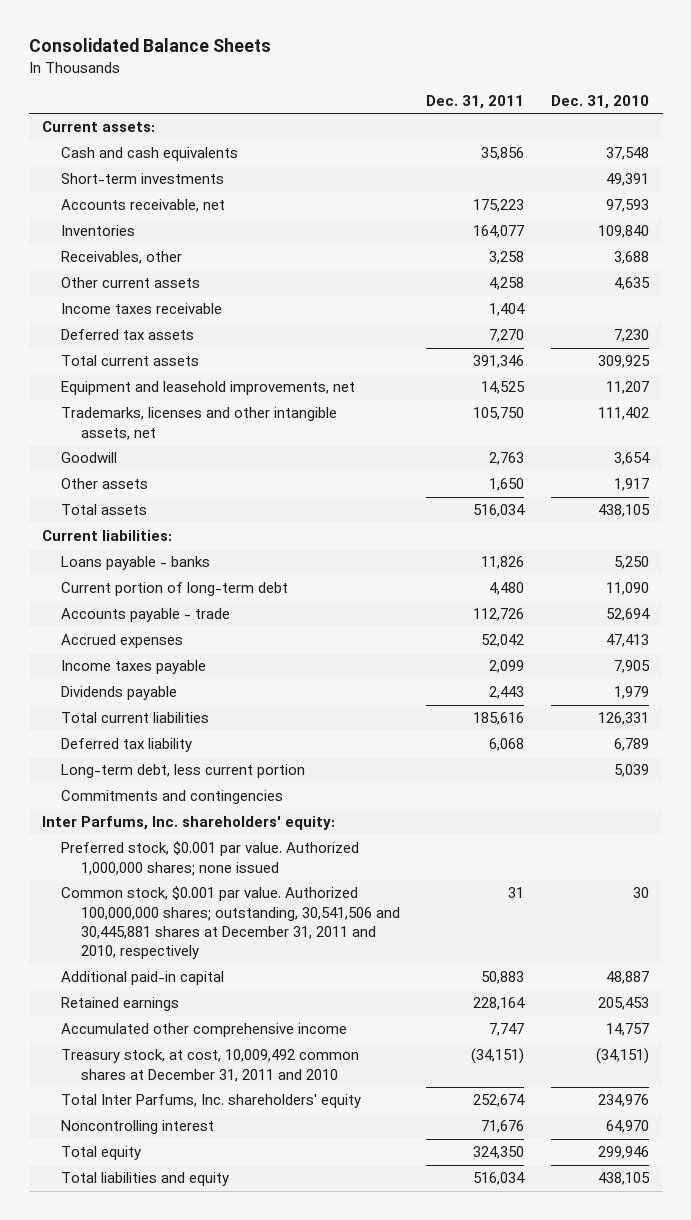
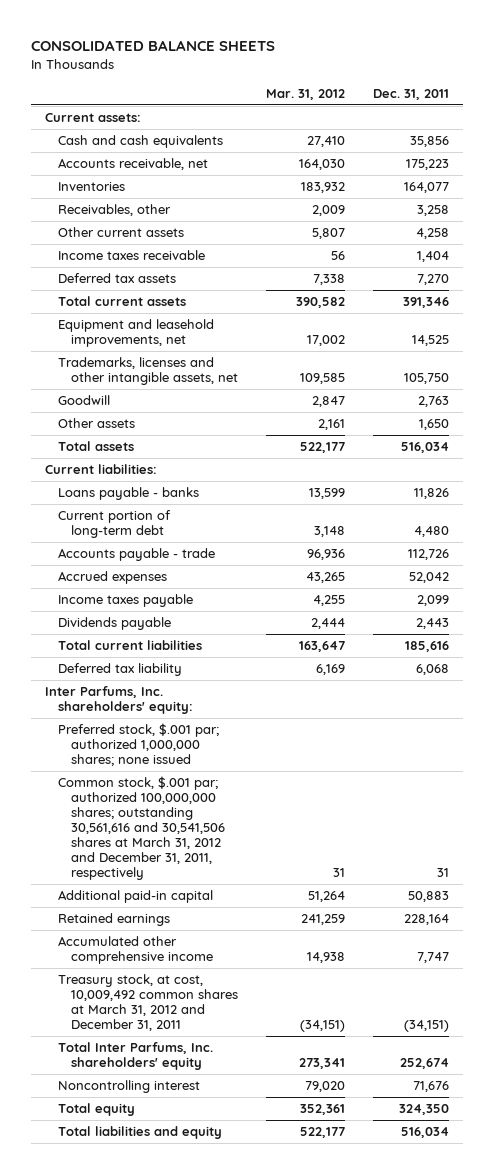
- Consolidated Balance Sheets
+ CONSOLIDATED BALANCE SHEETS
- | Dec. 31, 2011 | Dec. 31, 2010
+ | Mar. 31, 2012 | Dec. 31, 2011
- Short-term investments | | 49,391
- Long-term debt, less current portion | | 5,039
- Commitments and contingencies
- Preferred stock, $0.001 par value. Authorized 1,000,000 shares; none issued
- Common stock, $0.001 par value. Authorized 100,000,000 shares; outstanding, 30,541,506 and 30,445,881 shares at December 31, 2011 and 2010, respectively | 31 | 30
+ Preferred stock, $.001 par; authorized 1,000,000 shares; none issued
+ Common stock, $.001 par; authorized 100,000,000 shares; outstanding 30,561,616 and 30,541,506 shares at March 31, 2012 and December 31, 2011, respectively | 31 | 31
- Treasury stock, at cost, 10,009,492 common shares at December 31, 2011 and 2010 | (34,151) | (34,151)
+ Treasury stock, at cost, 10,009,492 common shares at March 31, 2012 and December 31, 2011 | (34,151) | (34,151)

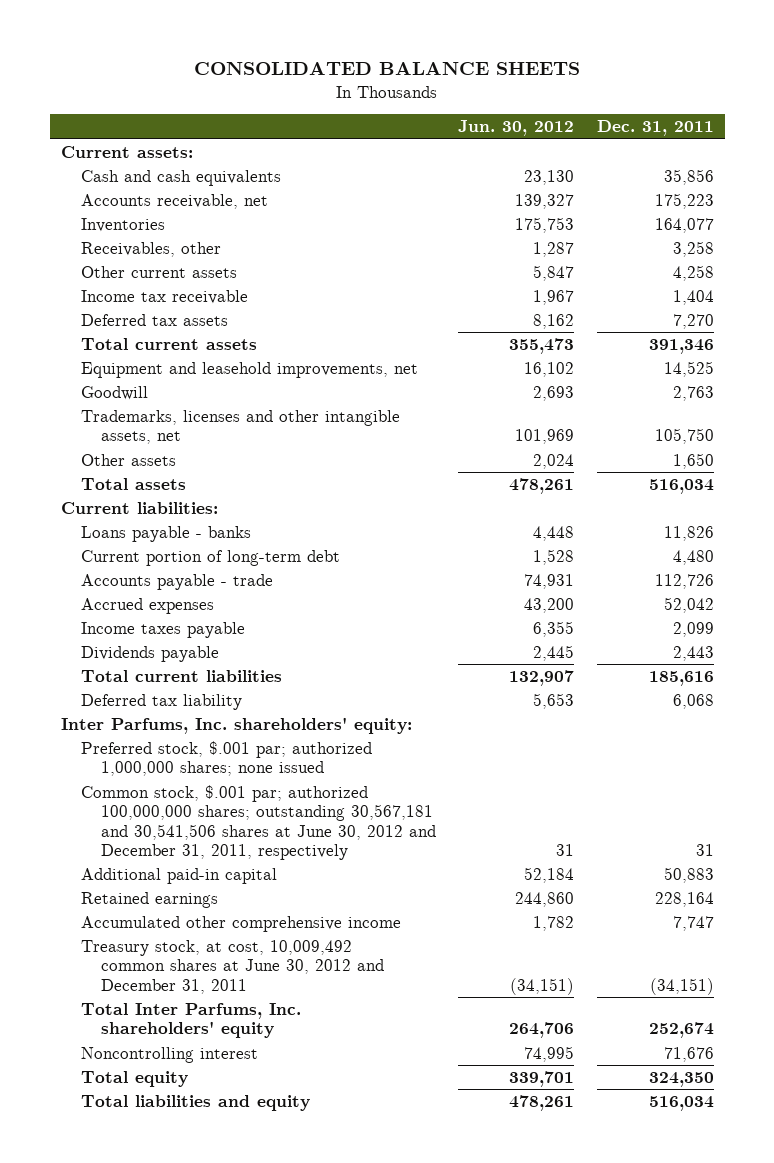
- | Mar. 31, 2012 | Dec. 31, 2011
+ | Jun. 30, 2012 | Dec. 31, 2011
- Income taxes receivable | 56 | 1,404
+ Income tax receivable | 1,967 | 1,404
moved down: Trademarks, licenses and other intangible assets, net | 101,969 | 105,750
- Common stock, $.001 par; authorized 100,000,000 shares; outstanding 30,561,616 and 30,541,506 shares at March 31, 2012 and December 31, 2011, respectively | 31 | 31
+ Common stock, $.001 par; authorized 100,000,000 shares; outstanding 30,567,181 and 30,541,506 shares at June 30, 2012 and December 31, 2011, respectively | 31 | 31
- Treasury stock, at cost, 10,009,492 common shares at March 31, 2012 and December 31, 2011 | (34,151) | (34,151)
+ Treasury stock, at cost, 10,009,492 common shares at June 30, 2012 and December 31, 2011 | (34,151) | (34,151)

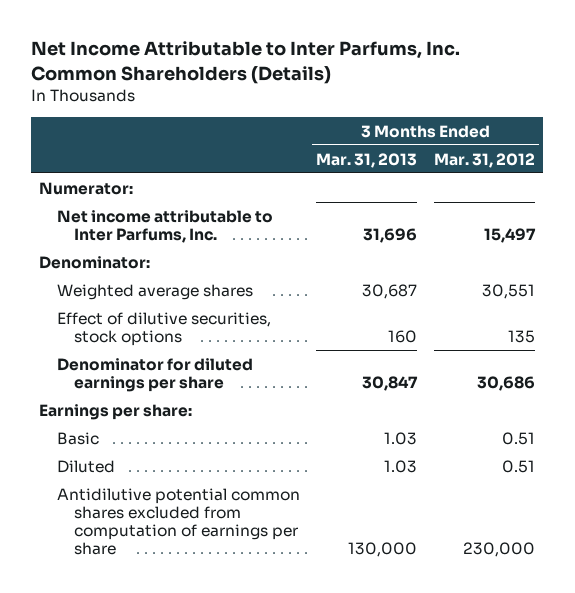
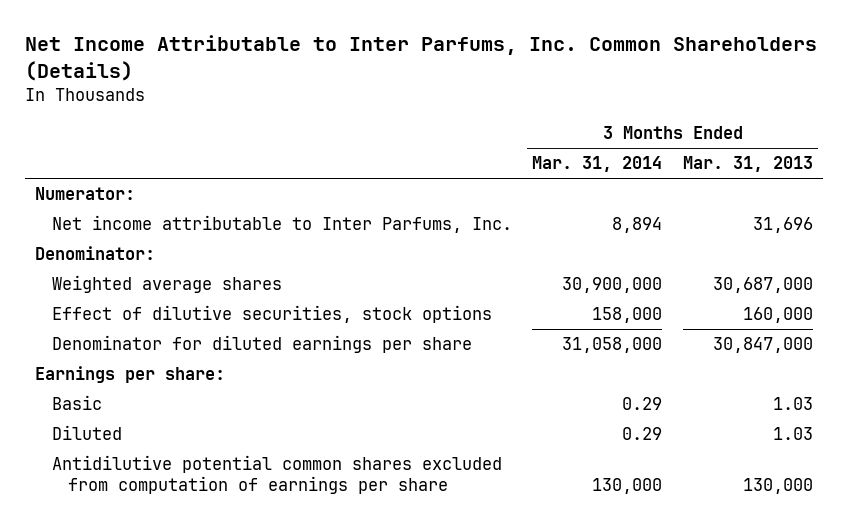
- | 3 Months Ended Mar. 31, 2013 | 3 Months Ended Mar. 31, 2012
+ | 3 Months Ended Mar. 31, 2014 | 3 Months Ended Mar. 31, 2013
- Weighted average shares | 30,687 | 30,551
- Effect of dilutive securities, stock options | 160 | 135
- Denominator for diluted earnings per share | 30,847 | 30,686
+ Weighted average shares | 30,900,000 | 30,687,000
+ Effect of dilutive securities, stock options | 158,000 | 160,000
+ Denominator for diluted earnings per share | 31,058,000 | 30,847,000

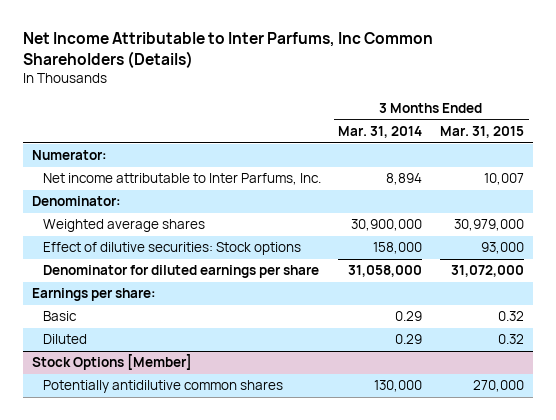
- Net Income Attributable to Inter Parfums, Inc. Common Shareholders (Details)
+ Net Income Attributable to Inter Parfums, Inc Common Shareholders (Details)
- | 3 Months Ended Mar. 31, 2014 | 3 Months Ended Mar. 31, 2013
+ | 3 Months Ended Mar. 31, 2014 | 3 Months Ended Mar. 31, 2015
- Effect of dilutive securities, stock options | 158,000 | 160,000
+ Effect of dilutive securities: Stock options | 158,000 | 93,000
- Antidilutive potential common shares excluded from computation of earnings per share | 130,000 | 130,000
+ Stock Options [Member]
+ Potentially antidilutive common shares | 130,000 | 270,000

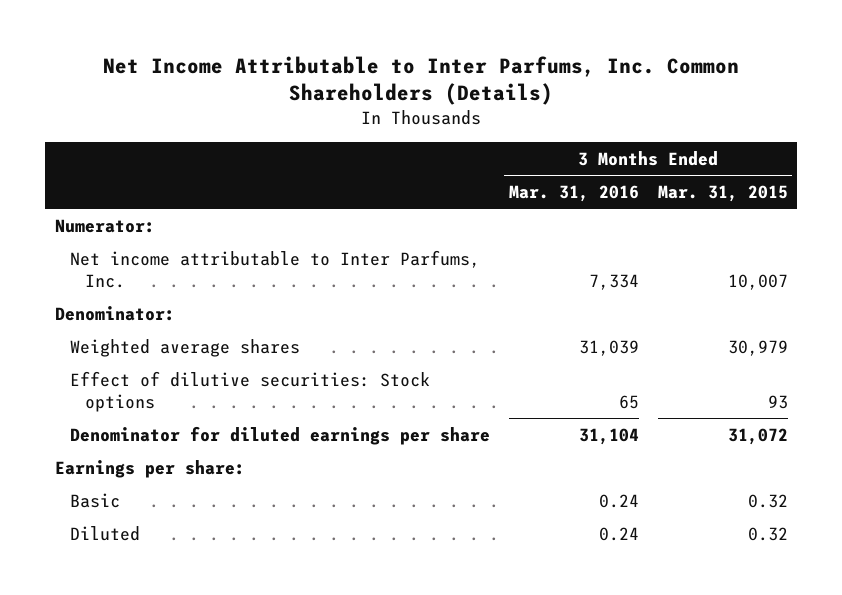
- Net Income Attributable to Inter Parfums, Inc Common Shareholders (Details)
+ Net Income Attributable to Inter Parfums, Inc. Common Shareholders (Details)
- | 3 Months Ended Mar. 31, 2014 | 3 Months Ended Mar. 31, 2015
+ | 3 Months Ended Mar. 31, 2016 | 3 Months Ended Mar. 31, 2015
- Weighted average shares | 30,900,000 | 30,979,000
- Effect of dilutive securities: Stock options | 158,000 | 93,000
- Denominator for diluted earnings per share | 31,058,000 | 31,072,000
+ Weighted average shares | 31,039 | 30,979
+ Effect of dilutive securities: Stock options | 65 | 93
+ Denominator for diluted earnings per share | 31,104 | 31,072
- Stock Options [Member]
- Potentially antidilutive common shares | 130,000 | 270,000

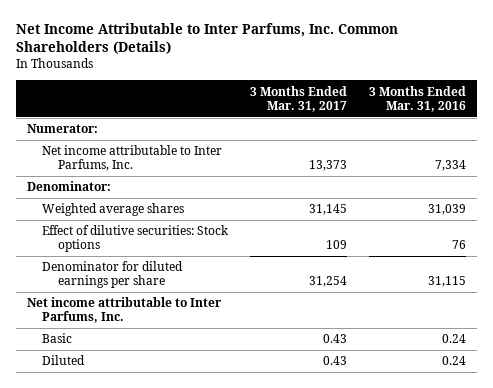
- | 3 Months Ended Mar. 31, 2016 | 3 Months Ended Mar. 31, 2015
+ | 3 Months Ended Mar. 31, 2017 | 3 Months Ended Mar. 31, 2016
- Effect of dilutive securities: Stock options | 65 | 93
- Denominator for diluted earnings per share | 31,104 | 31,072
- Earnings per share:
+ Effect of dilutive securities: Stock options | 109 | 76
+ Denominator for diluted earnings per share | 31,254 | 31,115
+ Net income attributable to Inter Parfums, Inc.

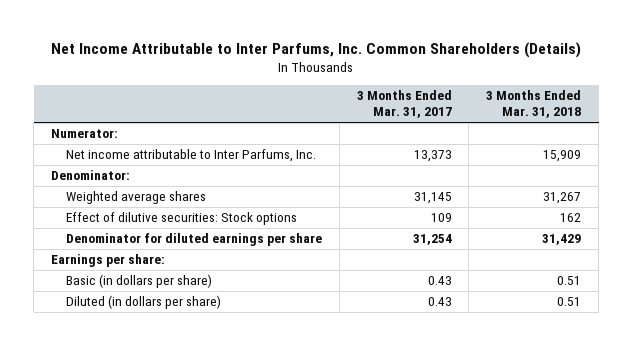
- | 3 Months Ended Mar. 31, 2017 | 3 Months Ended Mar. 31, 2016
+ | 3 Months Ended Mar. 31, 2017 | 3 Months Ended Mar. 31, 2018
- Net income attributable to Inter Parfums, Inc.
- Basic | 0.43 | 0.24
- Diluted | 0.43 | 0.24
+ Earnings per share:
+ Basic (in dollars per share) | 0.43 | 0.51
+ Diluted (in dollars per share) | 0.43 | 0.51

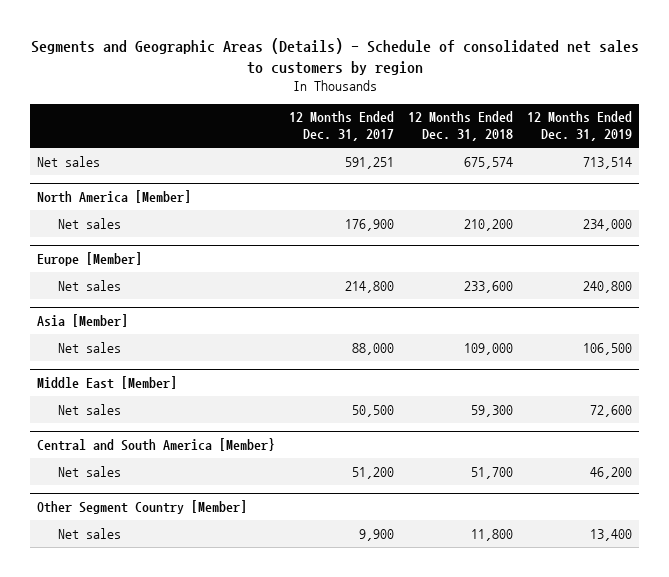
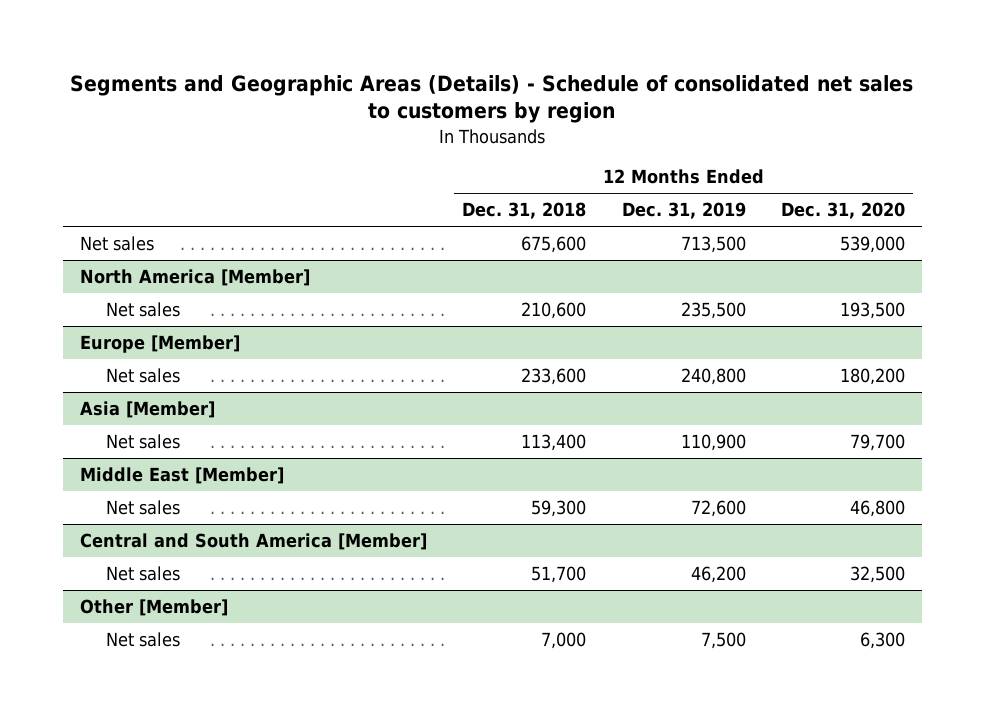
- | 12 Months Ended Dec. 31, 2017 | 12 Months Ended Dec. 31, 2018 | 12 Months Ended Dec. 31, 2019
+ | 12 Months Ended Dec. 31, 2018 | 12 Months Ended Dec. 31, 2019 | 12 Months Ended Dec. 31, 2020
- Net sales | 591,251 | 675,574 | 713,514
+ Net sales | 675,600 | 713,500 | 539,000
@ North America [Member]
- Net sales | 176,900 | 210,200 | 234,000
+ Net sales | 210,600 | 235,500 | 193,500
@ Asia [Member]
- Net sales | 88,000 | 109,000 | 106,500
+ Net sales | 113,400 | 110,900 | 79,700
- Central and South America [Member}
+ Central and South America [Member]
- Other Segment Country [Member]
- Net sales | 9,900 | 11,800 | 13,400
+ Other [Member]
+ Net sales | 7,000 | 7,500 | 6,300

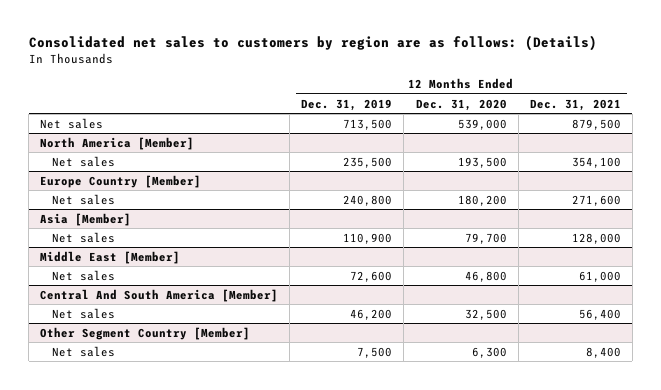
- Segments and Geographic Areas (Details) - Schedule of consolidated net sales to customers by region
+ Consolidated net sales to customers by region are as follows: (Details)
- | 12 Months Ended Dec. 31, 2018 | 12 Months Ended Dec. 31, 2019 | 12 Months Ended Dec. 31, 2020
+ | 12 Months Ended Dec. 31, 2019 | 12 Months Ended Dec. 31, 2020 | 12 Months Ended Dec. 31, 2021
- Europe [Member]
+ Europe Country [Member]
- Central and South America [Member]
+ Central And South America [Member]
- Other [Member]
+ Other Segment Country [Member]

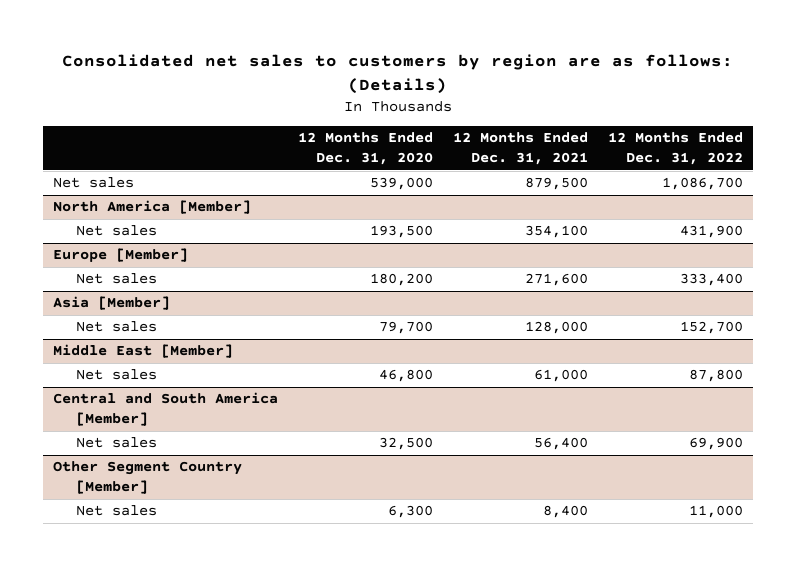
- | 12 Months Ended Dec. 31, 2019 | 12 Months Ended Dec. 31, 2020 | 12 Months Ended Dec. 31, 2021
+ | 12 Months Ended Dec. 31, 2020 | 12 Months Ended Dec. 31, 2021 | 12 Months Ended Dec. 31, 2022
- Europe Country [Member]
+ Europe [Member]
- Central And South America [Member]
+ Central and South America [Member]

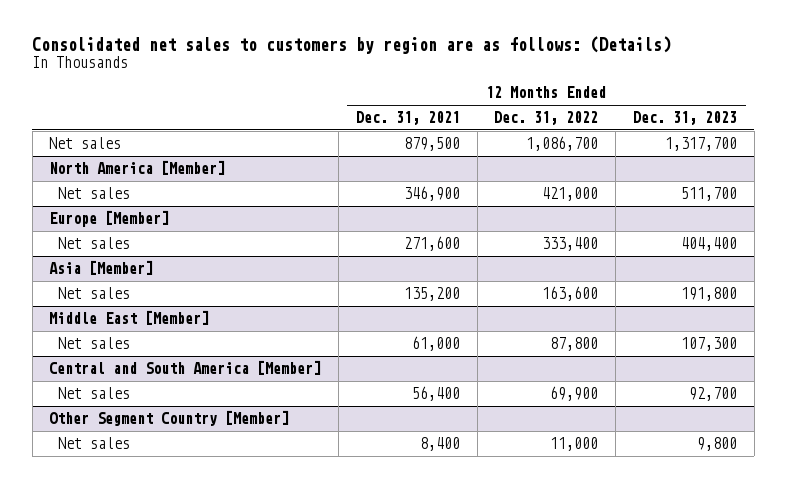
- | 12 Months Ended Dec. 31, 2020 | 12 Months Ended Dec. 31, 2021 | 12 Months Ended Dec. 31, 2022
+ | 12 Months Ended Dec. 31, 2021 | 12 Months Ended Dec. 31, 2022 | 12 Months Ended Dec. 31, 2023
@ North America [Member]
- Net sales | 193,500 | 354,100 | 431,900
+ Net sales | 346,900 | 421,000 | 511,700
@ Asia [Member]
- Net sales | 79,700 | 128,000 | 152,700
+ Net sales | 135,200 | 163,600 | 191,800

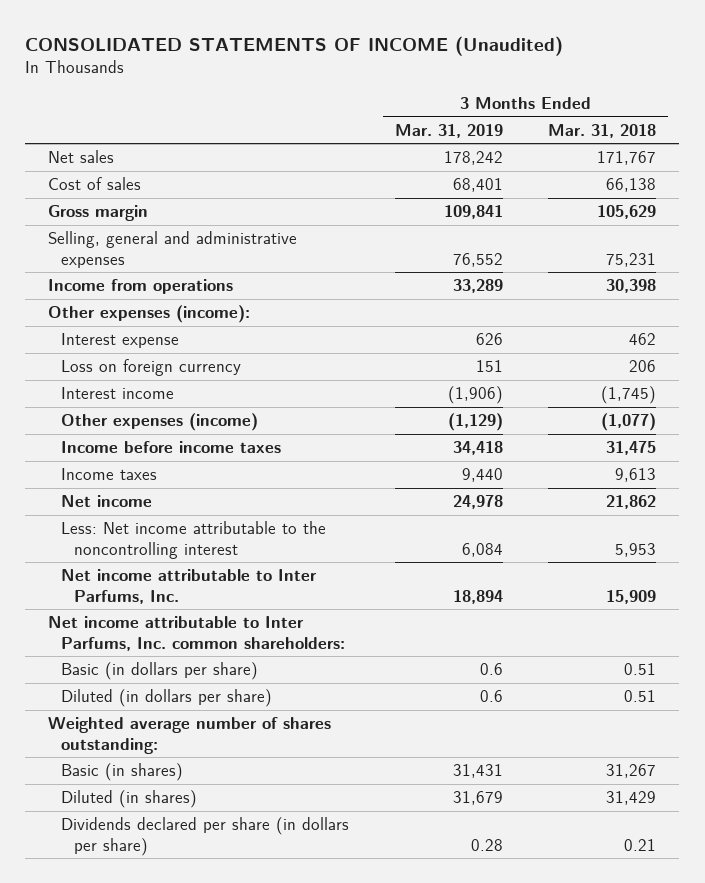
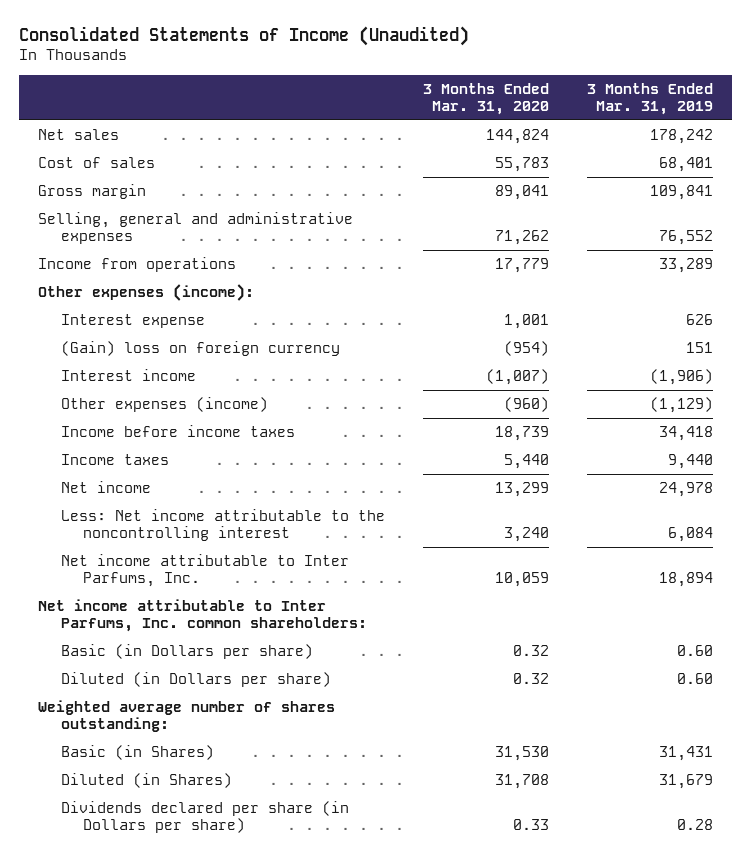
- CONSOLIDATED STATEMENTS OF INCOME (Unaudited)
+ Consolidated Statements of Income (Unaudited)
- | 3 Months Ended Mar. 31, 2019 | 3 Months Ended Mar. 31, 2018
+ | 3 Months Ended Mar. 31, 2020 | 3 Months Ended Mar. 31, 2019
- Loss on foreign currency | 151 | 206
+ (Gain) loss on foreign currency | (954) | 151
- Basic (in dollars per share) | 0.6 | 0.51
- Diluted (in dollars per share) | 0.6 | 0.51
+ Basic (in Dollars per share) | 0.32 | 0.60
+ Diluted (in Dollars per share) | 0.32 | 0.60
- Basic (in shares) | 31,431 | 31,267
- Diluted (in shares) | 31,679 | 31,429
- Dividends declared per share (in dollars per share) | 0.28 | 0.21
+ Basic (in Shares) | 31,530 | 31,431
+ Diluted (in Shares) | 31,708 | 31,679
+ Dividends declared per share (in Dollars per share) | 0.33 | 0.28

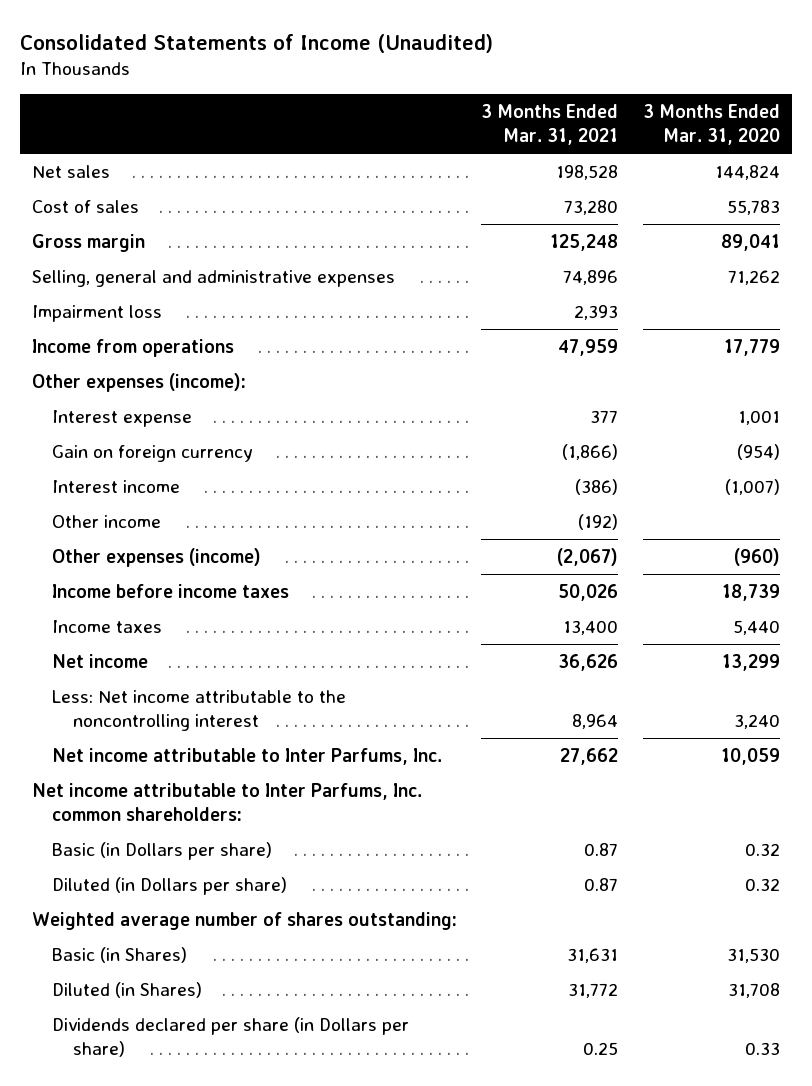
- | 3 Months Ended Mar. 31, 2020 | 3 Months Ended Mar. 31, 2019
+ | 3 Months Ended Mar. 31, 2021 | 3 Months Ended Mar. 31, 2020
+ Impairment loss | 2,393 |
- (Gain) loss on foreign currency | (954) | 151
+ Gain on foreign currency | (1,866) | (954)
+ Other income | (192) |

